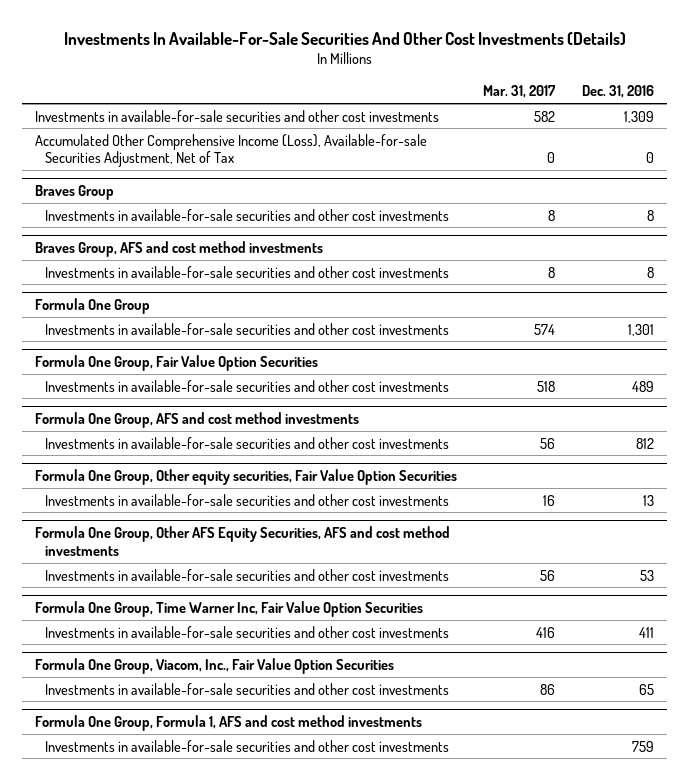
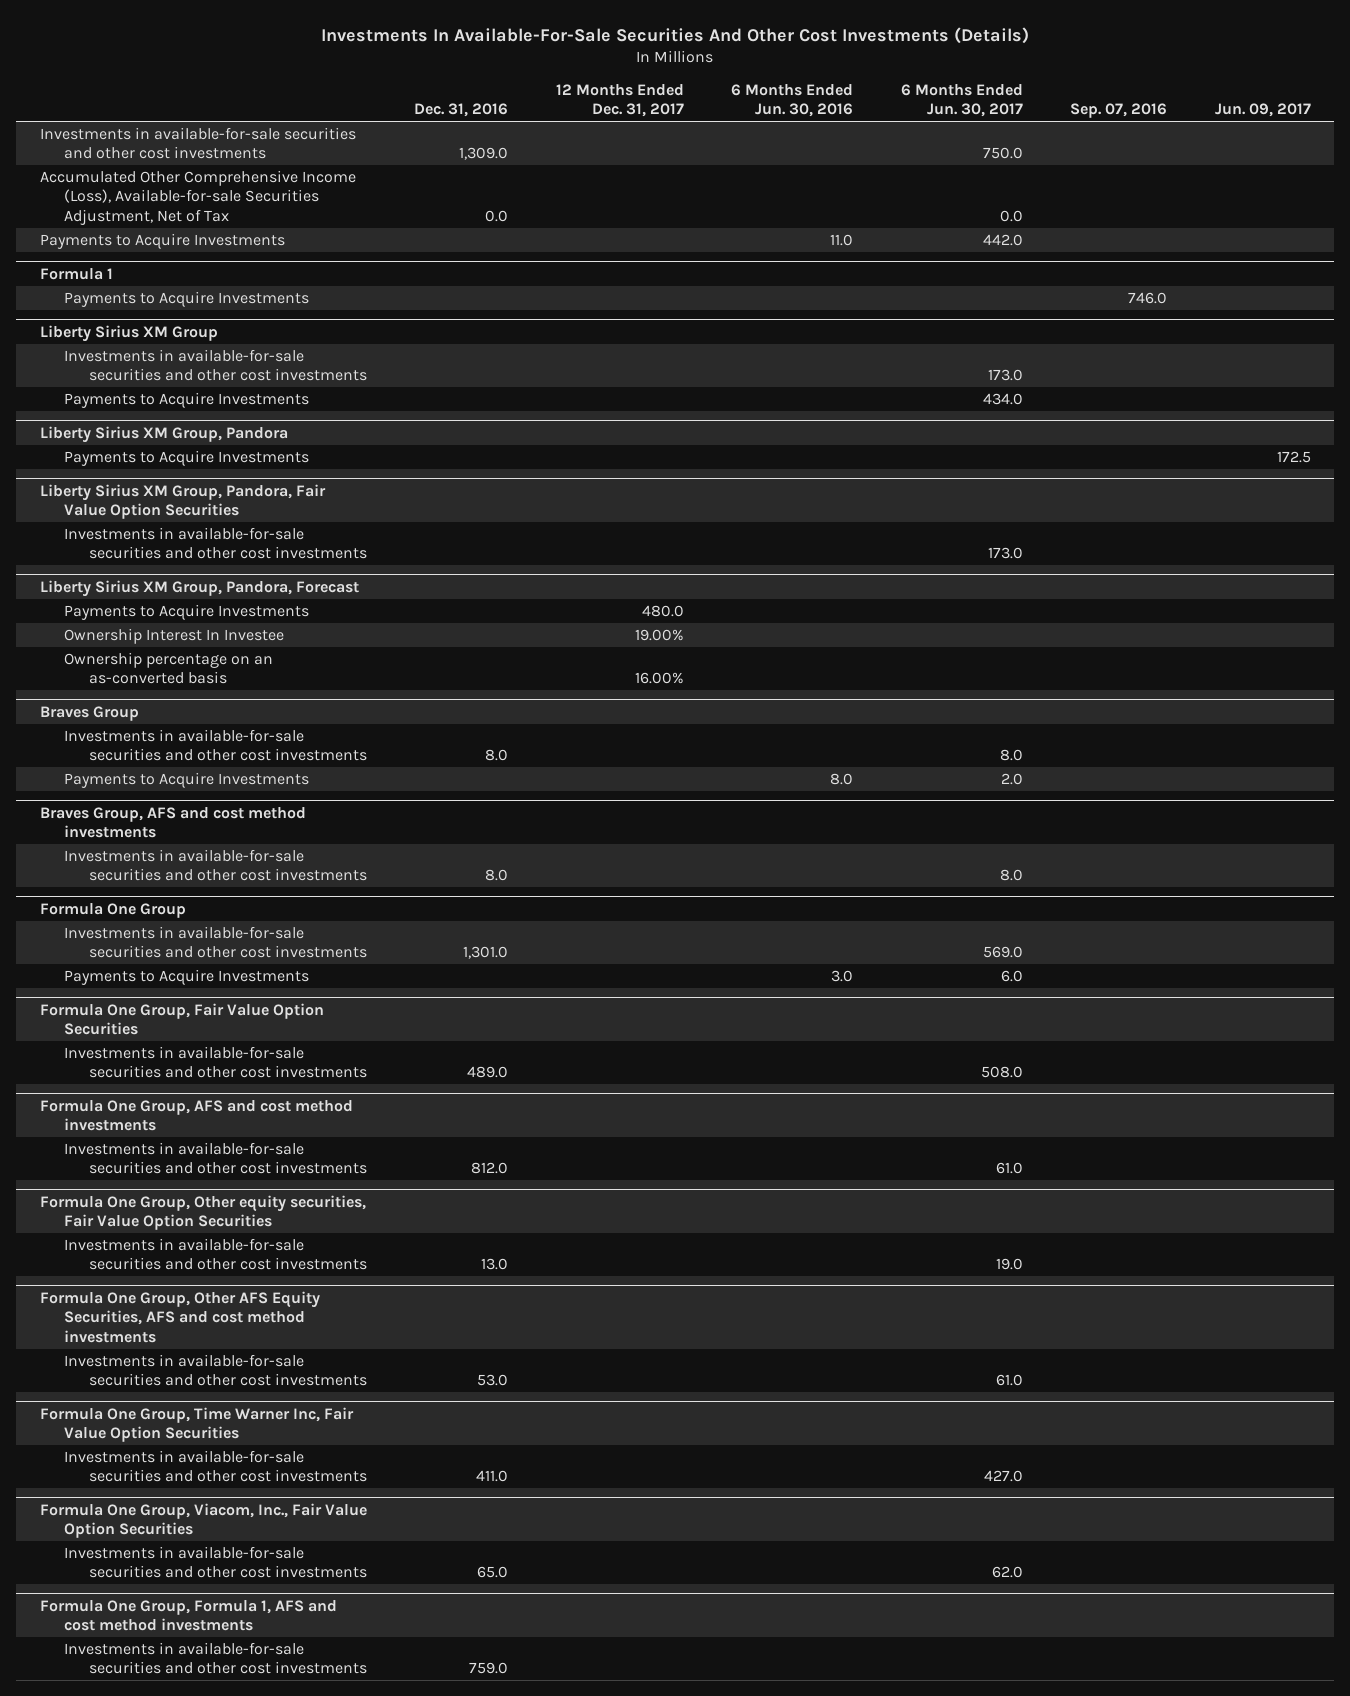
- | Mar. 31, 2017 | Dec. 31, 2016
+ | Dec. 31, 2016 | 12 Months Ended Dec. 31, 2017 | 6 Months Ended Jun. 30, 2016 | 6 Months Ended Jun. 30, 2017 | Sep. 07, 2016 | Jun. 09, 2017
- Investments in available-for-sale securities and other cost investments | 582 | 1,309
- Accumulated Other Comprehensive Income (Loss), Available-for-sale Securities Adjustment, Net of Tax | 0 | 0
+ Investments in available-for-sale securities and other cost investments | 1,309.0 | | | 750.0 | |
+ Accumulated Other Comprehensive Income (Loss), Available-for-sale Securities Adjustment, Net of Tax | 0.0 | | | 0.0 | |
+ Payments to Acquire Investments | | | 11.0 | 442.0 | |
+ Formula 1
+ Payments to Acquire Investments | | | | | 746.0 |
+ Liberty Sirius XM Group
+ Investments in available-for-sale securities and other cost investments | | | | 173.0 | |
+ Payments to Acquire Investments | | | | 434.0 | |
+ Liberty Sirius XM Group, Pandora
+ Payments to Acquire Investments | | | | | | 172.5
+ Liberty Sirius XM Group, Pandora, Fair Value Option Securities
+ Investments in available-for-sale securities and other cost investments | | | | 173.0 | |
+ Liberty Sirius XM Group, Pandora, Forecast
+ Payments to Acquire Investments | | 480.0 | | | |
+ Ownership Interest In Investee | | 19.00% | | | |
+ Ownership percentage on an as-converted basis | | 16.00% | | | |
@ Braves Group
- Investments in available-for-sale securities and other cost investments | 8 | 8
+ Investments in available-for-sale securities and other cost investments | 8.0 | | | 8.0 | |
+ Payments to Acquire Investments | | | 8.0 | 2.0 | |
@ Braves Group, AFS and cost method investments
- Investments in available-for-sale securities and other cost investments | 8 | 8
+ Investments in available-for-sale securities and other cost investments | 8.0 | | | 8.0 | |
@ Formula One Group
- Investments in available-for-sale securities and other cost investments | 574 | 1,301
+ Investments in available-for-sale securities and other cost investments | 1,301.0 | | | 569.0 | |
+ Payments to Acquire Investments | | | 3.0 | 6.0 | |
@ Formula One Group, Fair Value Option Securities
- Investments in available-for-sale securities and other cost investments | 518 | 489
+ Investments in available-for-sale securities and other cost investments | 489.0 | | | 508.0 | |
@ Formula One Group, AFS and cost method investments
- Investments in available-for-sale securities and other cost investments | 56 | 812
+ Investments in available-for-sale securities and other cost investments | 812.0 | | | 61.0 | |
@ Formula One Group, Other equity securities, Fair Value Option Securities
- Investments in available-for-sale securities and other cost investments | 16 | 13
+ Investments in available-for-sale securities and other cost investments | 13.0 | | | 19.0 | |
@ Formula One Group, Other AFS Equity Securities, AFS and cost method investments
- Investments in available-for-sale securities and other cost investments | 56 | 53
+ Investments in available-for-sale securities and other cost investments | 53.0 | | | 61.0 | |
@ Formula One Group, Time Warner Inc, Fair Value Option Securities
- Investments in available-for-sale securities and other cost investments | 416 | 411
+ Investments in available-for-sale securities and other cost investments | 411.0 | | | 427.0 | |
@ Formula One Group, Viacom, Inc., Fair Value Option Securities
- Investments in available-for-sale securities and other cost investments | 86 | 65
+ Investments in available-for-sale securities and other cost investments | 65.0 | | | 62.0 | |
@ Formula One Group, Formula 1, AFS and cost method investments
- Investments in available-for-sale securities and other cost investments | | 759
+ Investments in available-for-sale securities and other cost investments | 759.0 | | | | |

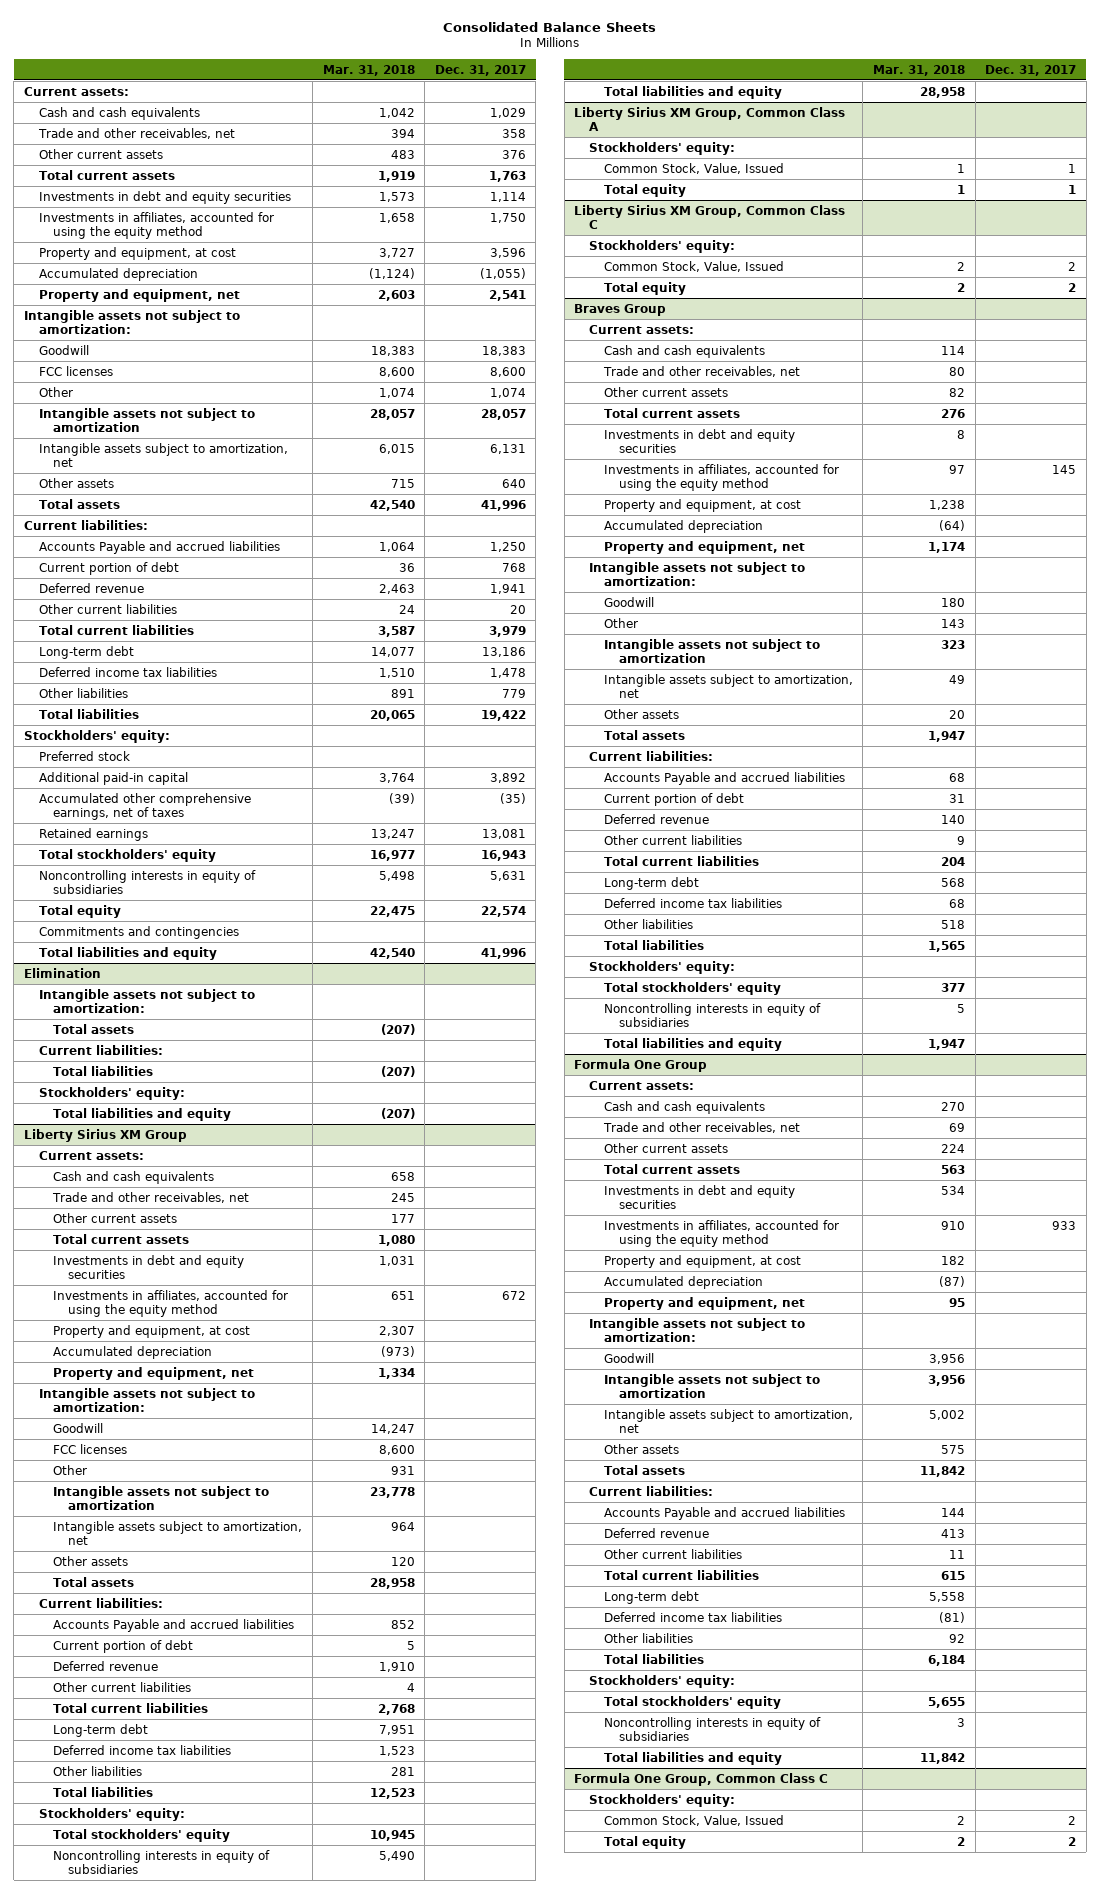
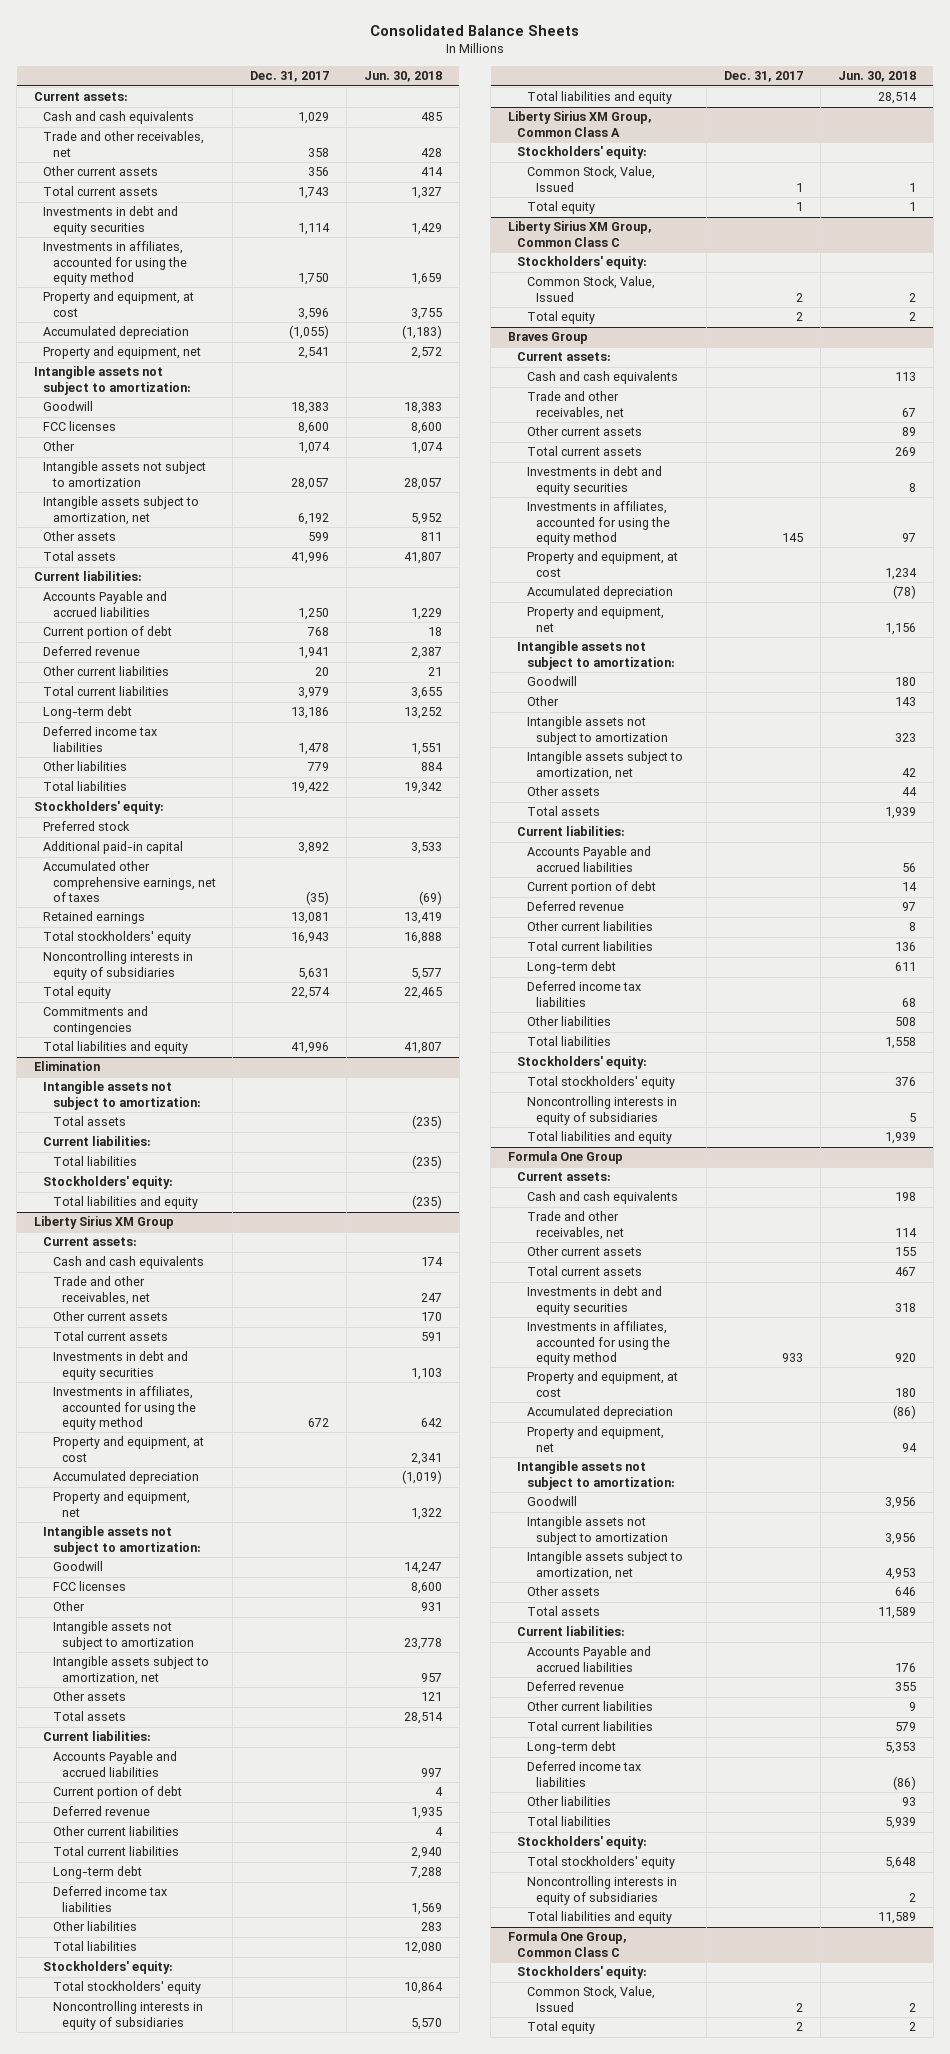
- | Mar. 31, 2018 | Dec. 31, 2017
+ | Dec. 31, 2017 | Jun. 30, 2018
- Other current assets | 483 | 376
- Total current assets | 1,919 | 1,763
+ Other current assets | 356 | 414
+ Total current assets | 1,743 | 1,327
- Intangible assets subject to amortization, net | 6,015 | 6,131
- Other assets | 715 | 640
+ Intangible assets subject to amortization, net | 6,192 | 5,952
+ Other assets | 599 | 811

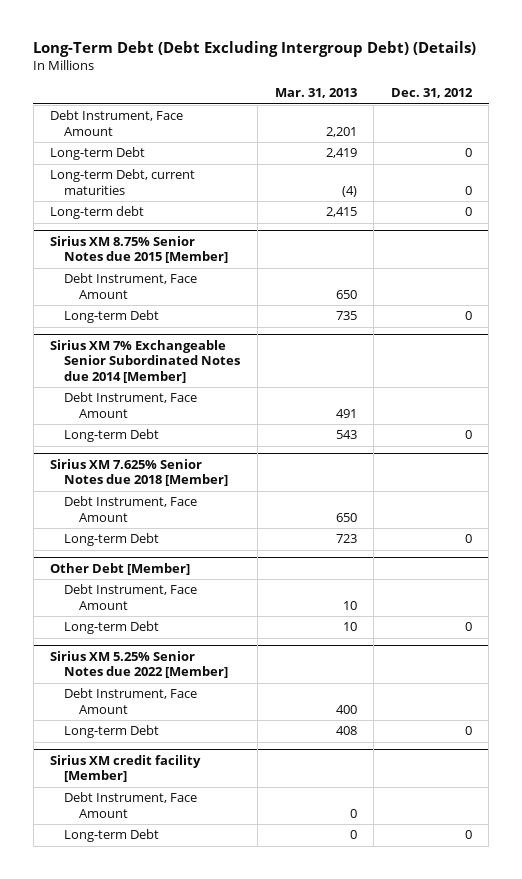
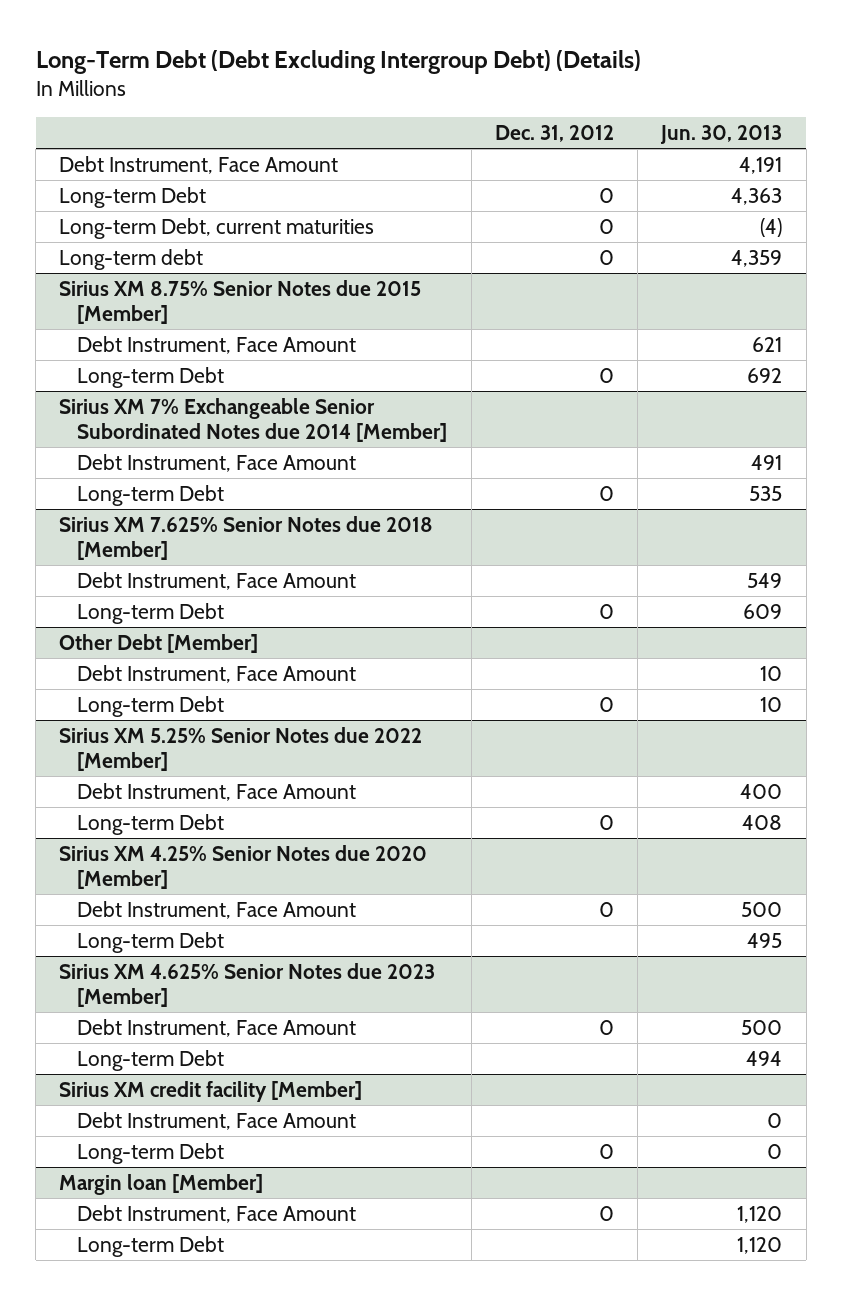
- | Mar. 31, 2013 | Dec. 31, 2012
+ | Dec. 31, 2012 | Jun. 30, 2013
+ Sirius XM 4.25% Senior Notes due 2020 [Member]
+ Debt Instrument, Face Amount | 0 | 500
+ Long-term Debt | | 495
+ Sirius XM 4.625% Senior Notes due 2023 [Member]
+ Debt Instrument, Face Amount | 0 | 500
+ Long-term Debt | | 494
+ Margin loan [Member]
+ Debt Instrument, Face Amount | 0 | 1,120
+ Long-term Debt | | 1,120

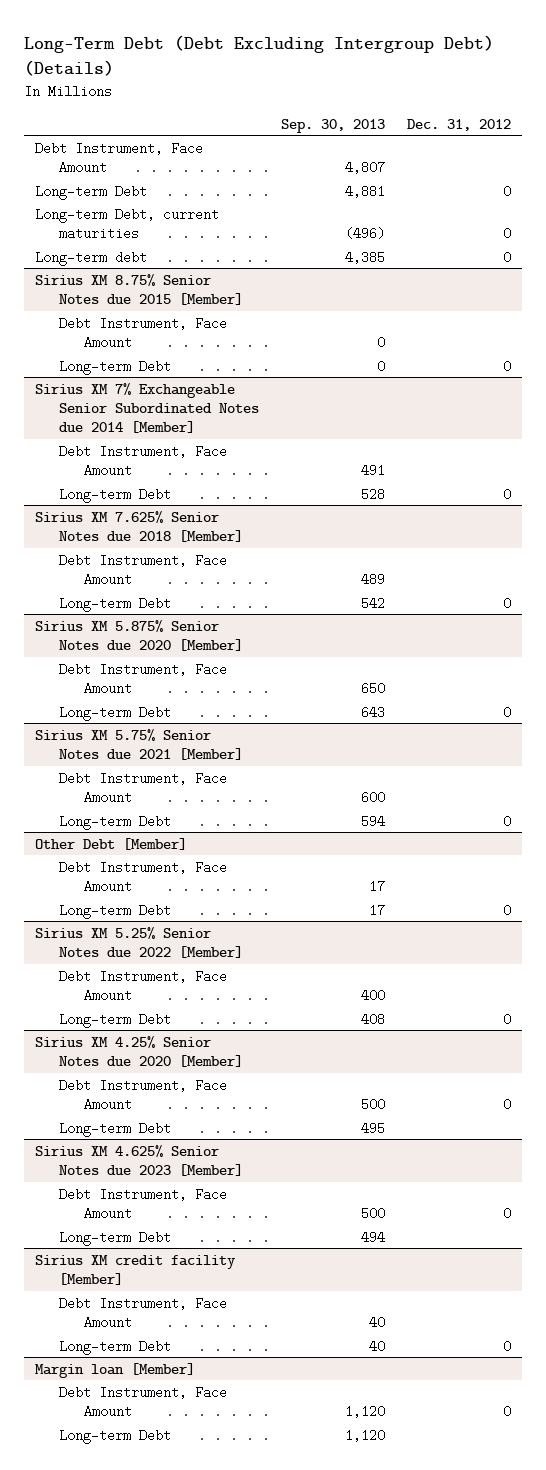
- | Dec. 31, 2012 | Jun. 30, 2013
+ | Sep. 30, 2013 | Dec. 31, 2012
+ Sirius XM 5.875% Senior Notes due 2020 [Member]
+ Debt Instrument, Face Amount | 650 |
+ Long-term Debt | 643 | 0
+ Sirius XM 5.75% Senior Notes due 2021 [Member]
+ Debt Instrument, Face Amount | 600 |
+ Long-term Debt | 594 | 0

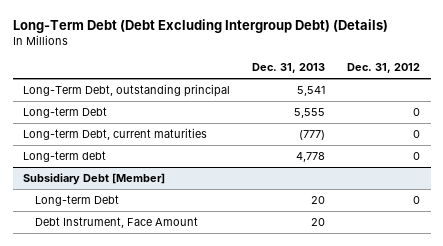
- | Sep. 30, 2013 | Dec. 31, 2012
+ | Dec. 31, 2013 | Dec. 31, 2012
- Debt Instrument, Face Amount | 4,807 |
+ Long-Term Debt, outstanding principal | 5,541 |
- Sirius XM 8.75% Senior Notes due 2015 [Member]
- Debt Instrument, Face Amount | 0 |
- Long-term Debt | 0 | 0
- Sirius XM 7% Exchangeable Senior Subordinated Notes due 2014 [Member]
- Debt Instrument, Face Amount | 491 |
- Long-term Debt | 528 | 0
- Sirius XM 7.625% Senior Notes due 2018 [Member]
- Debt Instrument, Face Amount | 489 |
- Long-term Debt | 542 | 0
- Sirius XM 5.875% Senior Notes due 2020 [Member]
- Debt Instrument, Face Amount | 650 |
- Long-term Debt | 643 | 0
- Sirius XM 5.75% Senior Notes due 2021 [Member]
- Debt Instrument, Face Amount | 600 |
- Long-term Debt | 594 | 0
- Other Debt [Member]
- Debt Instrument, Face Amount | 17 |
- Long-term Debt | 17 | 0
- Sirius XM 5.25% Senior Notes due 2022 [Member]
- Debt Instrument, Face Amount | 400 |
- Long-term Debt | 408 | 0
- Sirius XM 4.25% Senior Notes due 2020 [Member]
- Debt Instrument, Face Amount | 500 | 0
- Long-term Debt | 495 |
- Sirius XM 4.625% Senior Notes due 2023 [Member]
- Debt Instrument, Face Amount | 500 | 0
- Long-term Debt | 494 |
- Sirius XM credit facility [Member]
- Debt Instrument, Face Amount | 40 |
- Long-term Debt | 40 | 0
- Margin loan [Member]
- Debt Instrument, Face Amount | 1,120 | 0
- Long-term Debt | 1,120 |
+ Subsidiary Debt [Member]
+ Long-term Debt | 20 | 0
+ Debt Instrument, Face Amount | 20 |

